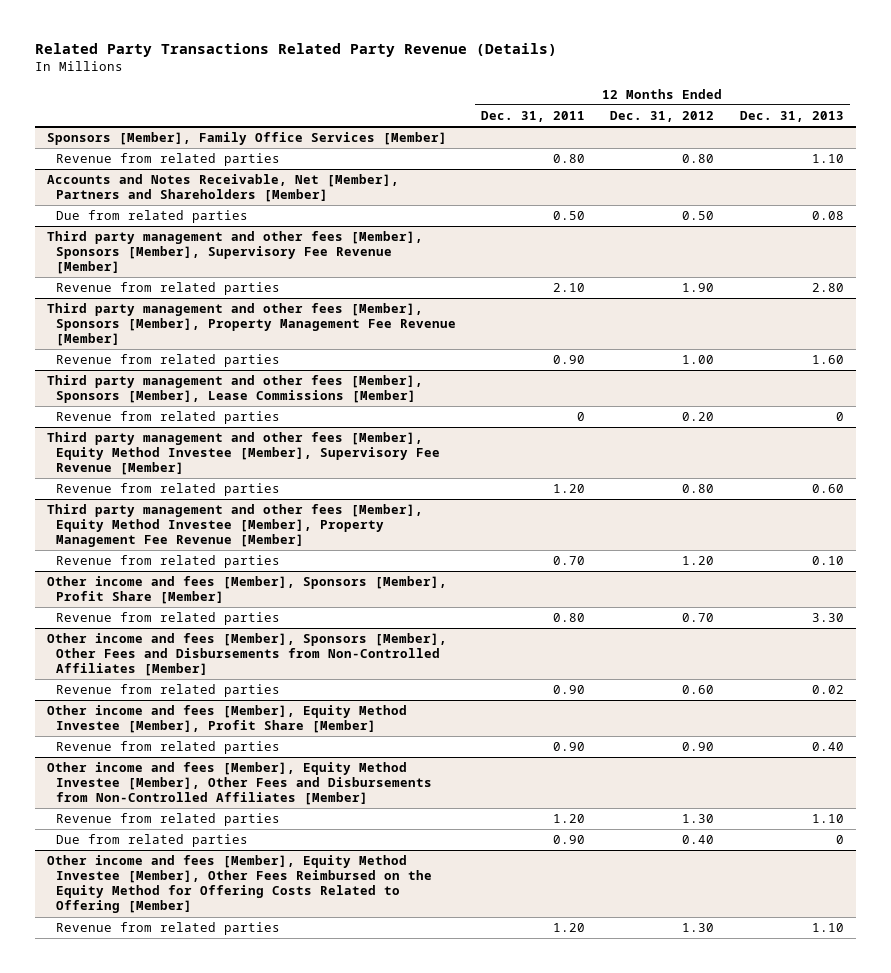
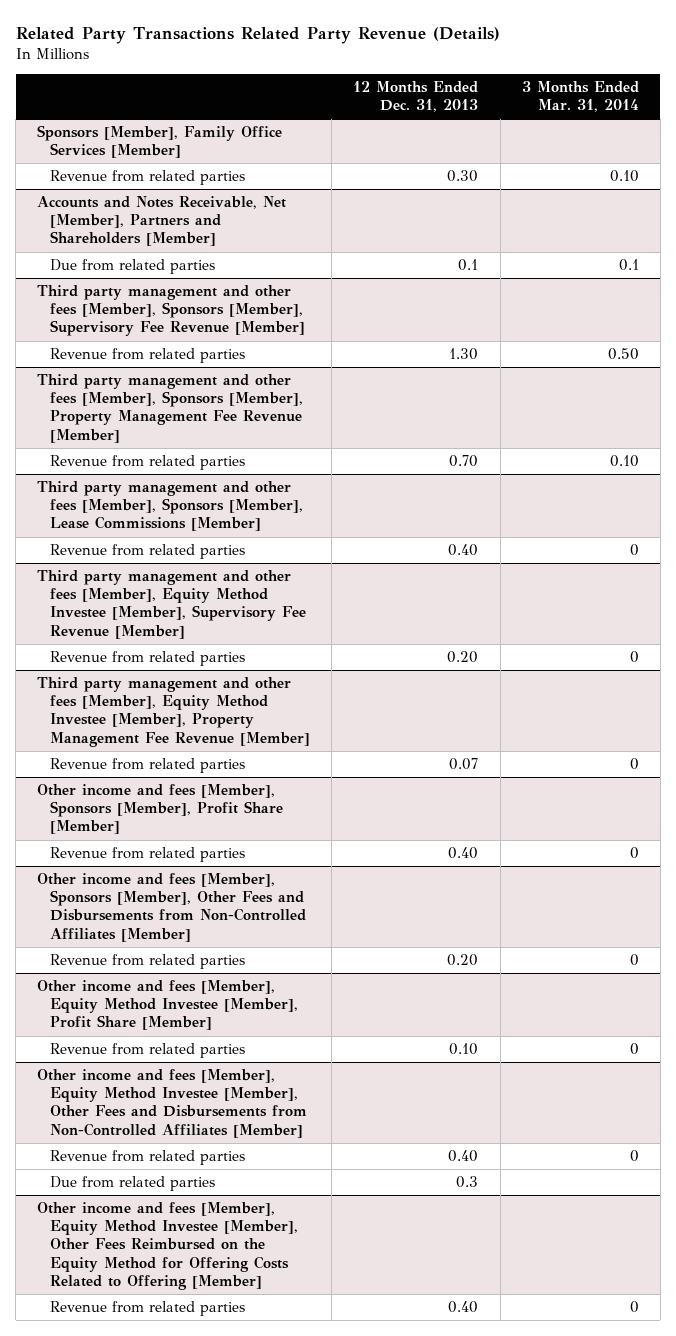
- | 12 Months Ended Dec. 31, 2011 | 12 Months Ended Dec. 31, 2012 | 12 Months Ended Dec. 31, 2013
+ | 12 Months Ended Dec. 31, 2013 | 3 Months Ended Mar. 31, 2014
@ Sponsors [Member], Family Office Services [Member]
- Revenue from related parties | 0.80 | 0.80 | 1.10
+ Revenue from related parties | 0.30 | 0.10
@ Accounts and Notes Receivable, Net [Member], Partners and Shareholders [Member]
- Due from related parties | 0.50 | 0.50 | 0.08
+ Due from related parties | 0.1 | 0.1
@ Third party management and other fees [Member], Sponsors [Member], Supervisory Fee Revenue [Member]
- Revenue from related parties | 2.10 | 1.90 | 2.80
+ Revenue from related parties | 1.30 | 0.50
@ Third party management and other fees [Member], Sponsors [Member], Property Management Fee Revenue [Member]
- Revenue from related parties | 0.90 | 1.00 | 1.60
+ Revenue from related parties | 0.70 | 0.10
@ Third party management and other fees [Member], Sponsors [Member], Lease Commissions [Member]
- Revenue from related parties | 0 | 0.20 | 0
+ Revenue from related parties | 0.40 | 0
@ Third party management and other fees [Member], Equity Method Investee [Member], Supervisory Fee Revenue [Member]
- Revenue from related parties | 1.20 | 0.80 | 0.60
+ Revenue from related parties | 0.20 | 0
@ Third party management and other fees [Member], Equity Method Investee [Member], Property Management Fee Revenue [Member]
- Revenue from related parties | 0.70 | 1.20 | 0.10
+ Revenue from related parties | 0.07 | 0
@ Other income and fees [Member], Sponsors [Member], Profit Share [Member]
- Revenue from related parties | 0.80 | 0.70 | 3.30
+ Revenue from related parties | 0.40 | 0
@ Other income and fees [Member], Sponsors [Member], Other Fees and Disbursements from Non-Controlled Affiliates [Member]
- Revenue from related parties | 0.90 | 0.60 | 0.02
+ Revenue from related parties | 0.20 | 0
@ Other income and fees [Member], Equity Method Investee [Member], Profit Share [Member]
- Revenue from related parties | 0.90 | 0.90 | 0.40
+ Revenue from related parties | 0.10 | 0
@ Other income and fees [Member], Equity Method Investee [Member], Other Fees and Disbursements from Non-Controlled Affiliates [Member]
- Revenue from related parties | 1.20 | 1.30 | 1.10
- Due from related parties | 0.90 | 0.40 | 0
+ Revenue from related parties | 0.40 | 0
+ Due from related parties | 0.3 |
@ Other income and fees [Member], Equity Method Investee [Member], Other Fees Reimbursed on the Equity Method for Offering Costs Related to Offering [Member]
- Revenue from related parties | 1.20 | 1.30 | 1.10
+ Revenue from related parties | 0.40 | 0

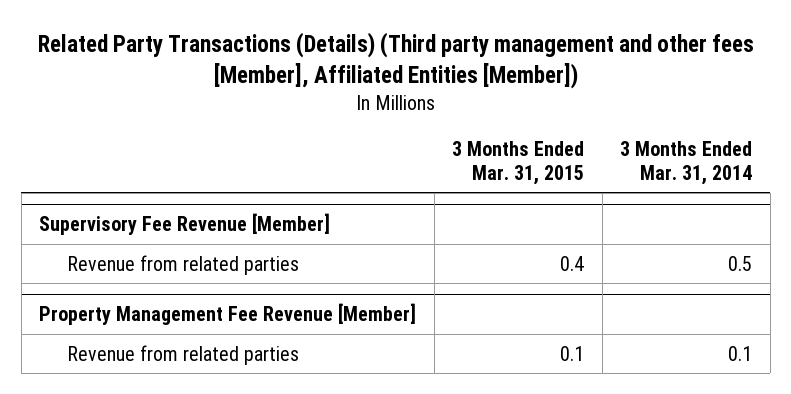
- Related Party Transactions Related Party Revenue (Details)
+ Related Party Transactions (Details) (Third party management and other fees [Member], Affiliated Entities [Member])
- | 12 Months Ended Dec. 31, 2013 | 3 Months Ended Mar. 31, 2014
+ | 3 Months Ended Mar. 31, 2015 | 3 Months Ended Mar. 31, 2014
- Sponsors [Member], Family Office Services [Member]
- Revenue from related parties | 0.30 | 0.10
- Accounts and Notes Receivable, Net [Member], Partners and Shareholders [Member]
- Due from related parties | 0.1 | 0.1
- Third party management and other fees [Member], Sponsors [Member], Supervisory Fee Revenue [Member]
- Revenue from related parties | 1.30 | 0.50
- Third party management and other fees [Member], Sponsors [Member], Property Management Fee Revenue [Member]
- Revenue from related parties | 0.70 | 0.10
- Third party management and other fees [Member], Sponsors [Member], Lease Commissions [Member]
- Revenue from related parties | 0.40 | 0
- Third party management and other fees [Member], Equity Method Investee [Member], Supervisory Fee Revenue [Member]
- Revenue from related parties | 0.20 | 0
- Third party management and other fees [Member], Equity Method Investee [Member], Property Management Fee Revenue [Member]
- Revenue from related parties | 0.07 | 0
- Other income and fees [Member], Sponsors [Member], Profit Share [Member]
- Revenue from related parties | 0.40 | 0
- Other income and fees [Member], Sponsors [Member], Other Fees and Disbursements from Non-Controlled Affiliates [Member]
- Revenue from related parties | 0.20 | 0
- Other income and fees [Member], Equity Method Investee [Member], Profit Share [Member]
- Revenue from related parties | 0.10 | 0
- Other income and fees [Member], Equity Method Investee [Member], Other Fees and Disbursements from Non-Controlled Affiliates [Member]
- Revenue from related parties | 0.40 | 0
- Due from related parties | 0.3 |
- Other income and fees [Member], Equity Method Investee [Member], Other Fees Reimbursed on the Equity Method for Offering Costs Related to Offering [Member]
- Revenue from related parties | 0.40 | 0
+ Supervisory Fee Revenue [Member]
+ Revenue from related parties | 0.4 | 0.5
+ Property Management Fee Revenue [Member]
+ Revenue from related parties | 0.1 | 0.1

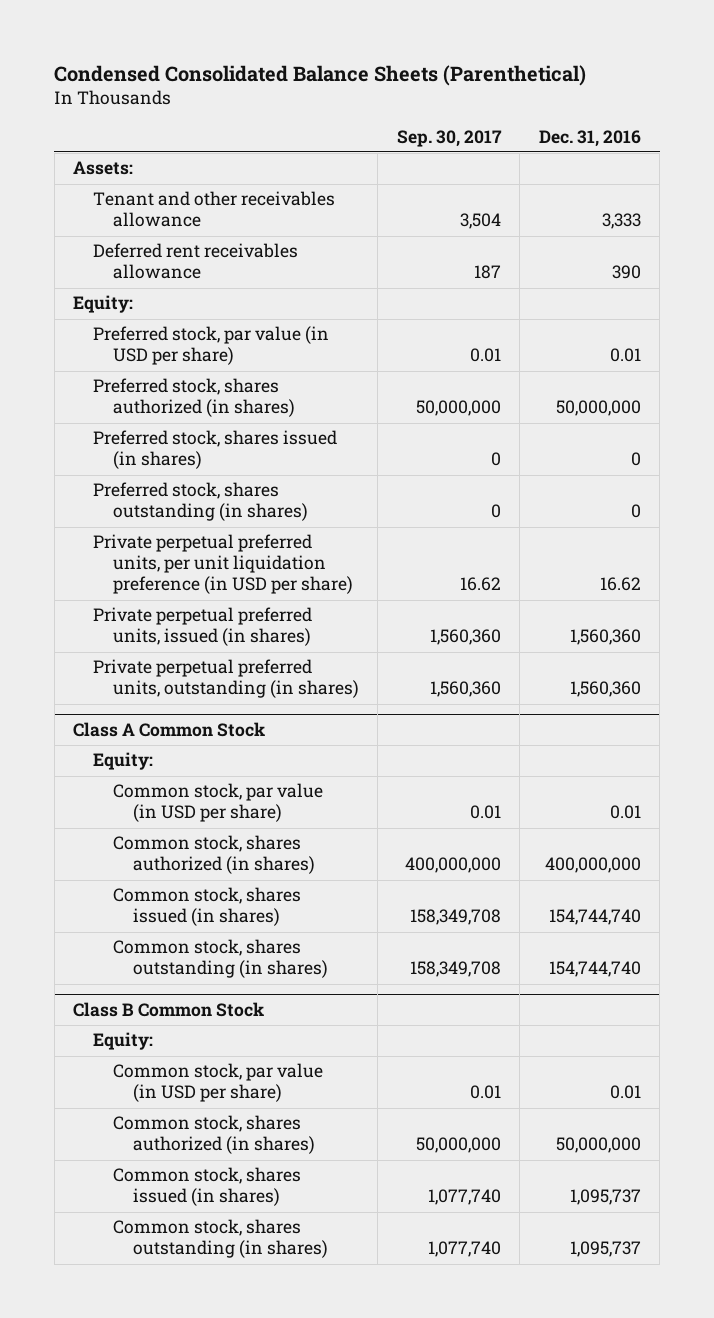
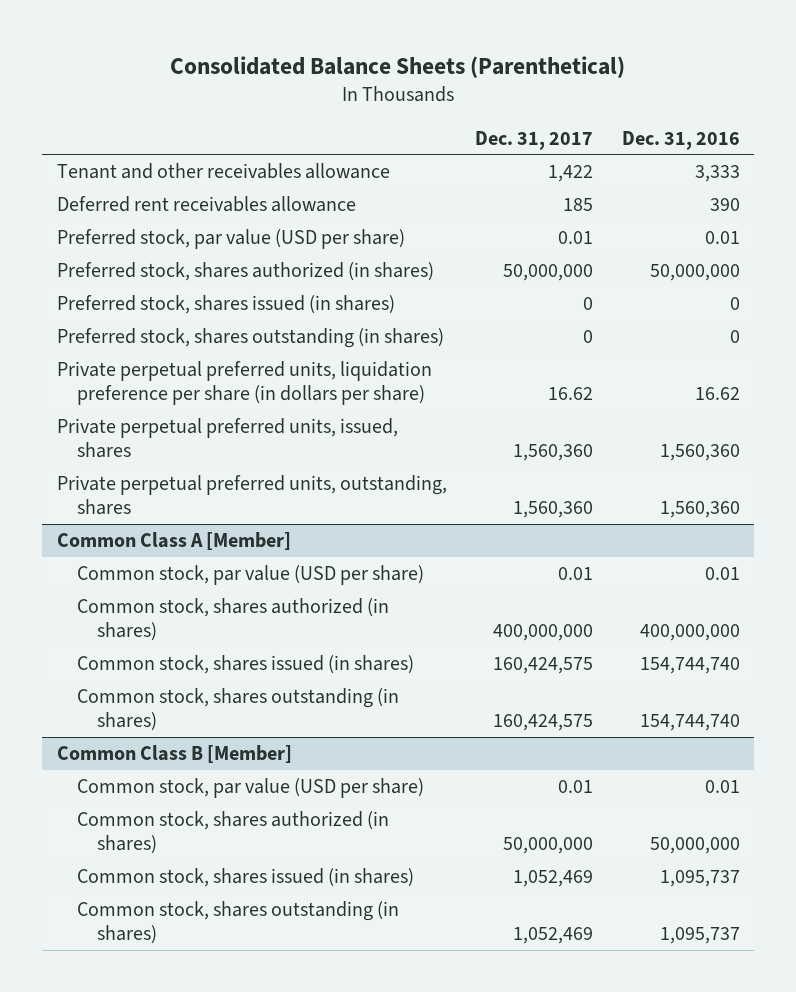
- Condensed Consolidated Balance Sheets (Parenthetical)
+ Consolidated Balance Sheets (Parenthetical)
- | Sep. 30, 2017 | Dec. 31, 2016
+ | Dec. 31, 2017 | Dec. 31, 2016
- Assets:
- Equity:
- Preferred stock, par value (in USD per share) | 0.01 | 0.01
+ Preferred stock, par value (USD per share) | 0.01 | 0.01
- Private perpetual preferred units, per unit liquidation preference (in USD per share) | 16.62 | 16.62
- Private perpetual preferred units, issued (in shares) | 1,560,360 | 1,560,360
- Private perpetual preferred units, outstanding (in shares) | 1,560,360 | 1,560,360
- Class A Common Stock
- Equity:
- Common stock, par value (in USD per share) | 0.01 | 0.01
+ Private perpetual preferred units, liquidation preference per share (in dollars per share) | 16.62 | 16.62
+ Private perpetual preferred units, issued, shares | 1,560,360 | 1,560,360
+ Private perpetual preferred units, outstanding, shares | 1,560,360 | 1,560,360
+ Common Class A [Member]
+ Common stock, par value (USD per share) | 0.01 | 0.01
- Class B Common Stock
- Equity:
- Common stock, par value (in USD per share) | 0.01 | 0.01
+ Common Class B [Member]
+ Common stock, par value (USD per share) | 0.01 | 0.01

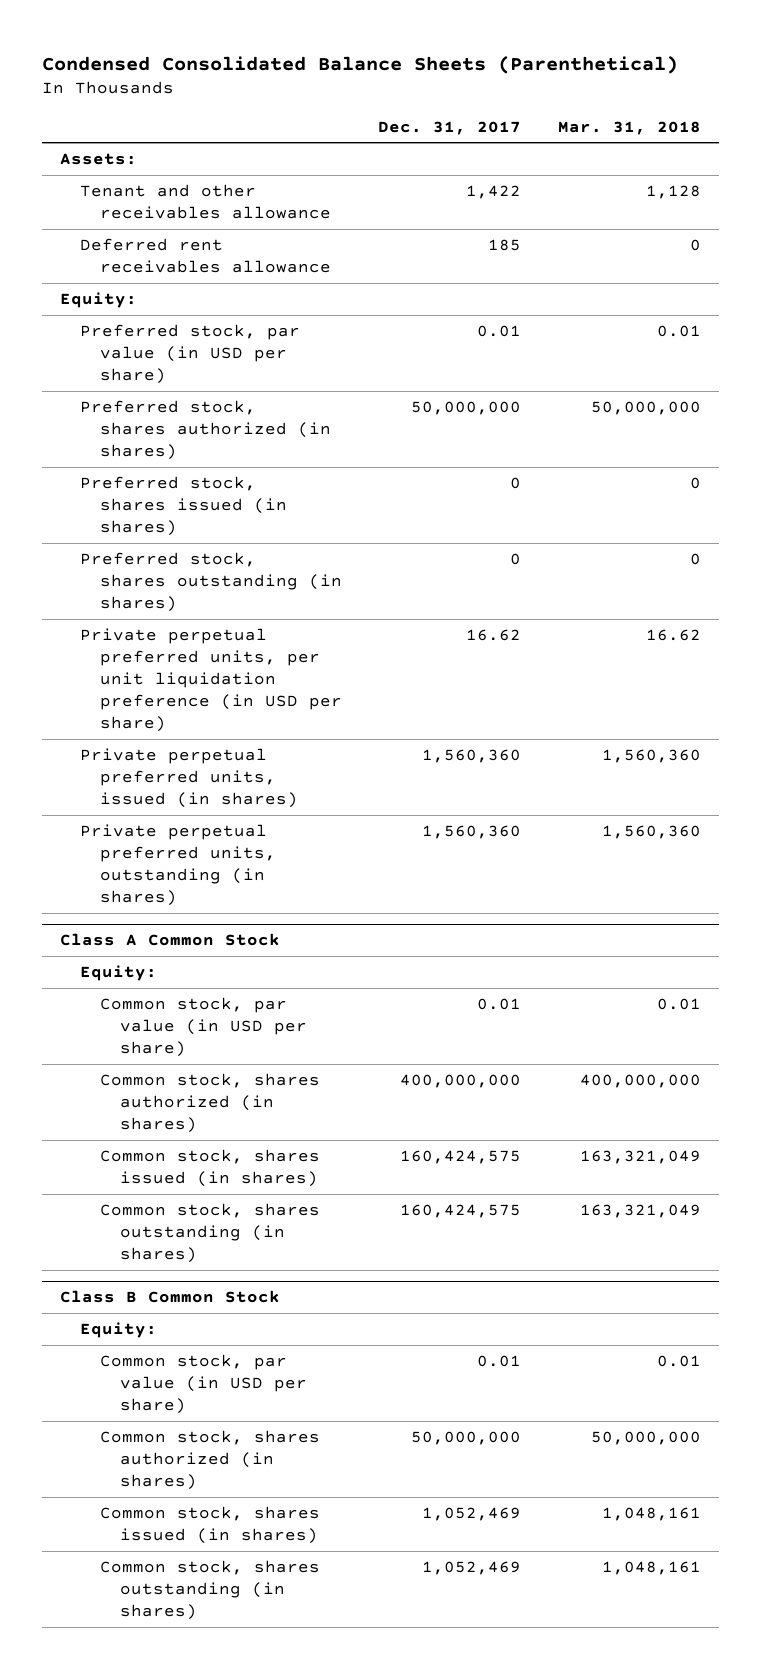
- Consolidated Balance Sheets (Parenthetical)
+ Condensed Consolidated Balance Sheets (Parenthetical)
- | Dec. 31, 2017 | Dec. 31, 2016
+ | Dec. 31, 2017 | Mar. 31, 2018
+ Assets:
- Preferred stock, par value (USD per share) | 0.01 | 0.01
+ Equity:
+ Preferred stock, par value (in USD per share) | 0.01 | 0.01
- Private perpetual preferred units, liquidation preference per share (in dollars per share) | 16.62 | 16.62
- Private perpetual preferred units, issued, shares | 1,560,360 | 1,560,360
- Private perpetual preferred units, outstanding, shares | 1,560,360 | 1,560,360
- Common Class A [Member]
- Common stock, par value (USD per share) | 0.01 | 0.01
+ Private perpetual preferred units, per unit liquidation preference (in USD per share) | 16.62 | 16.62
+ Private perpetual preferred units, issued (in shares) | 1,560,360 | 1,560,360
+ Private perpetual preferred units, outstanding (in shares) | 1,560,360 | 1,560,360
+ Class A Common Stock
+ Equity:
+ Common stock, par value (in USD per share) | 0.01 | 0.01
- Common Class B [Member]
- Common stock, par value (USD per share) | 0.01 | 0.01
+ Class B Common Stock
+ Equity:
+ Common stock, par value (in USD per share) | 0.01 | 0.01

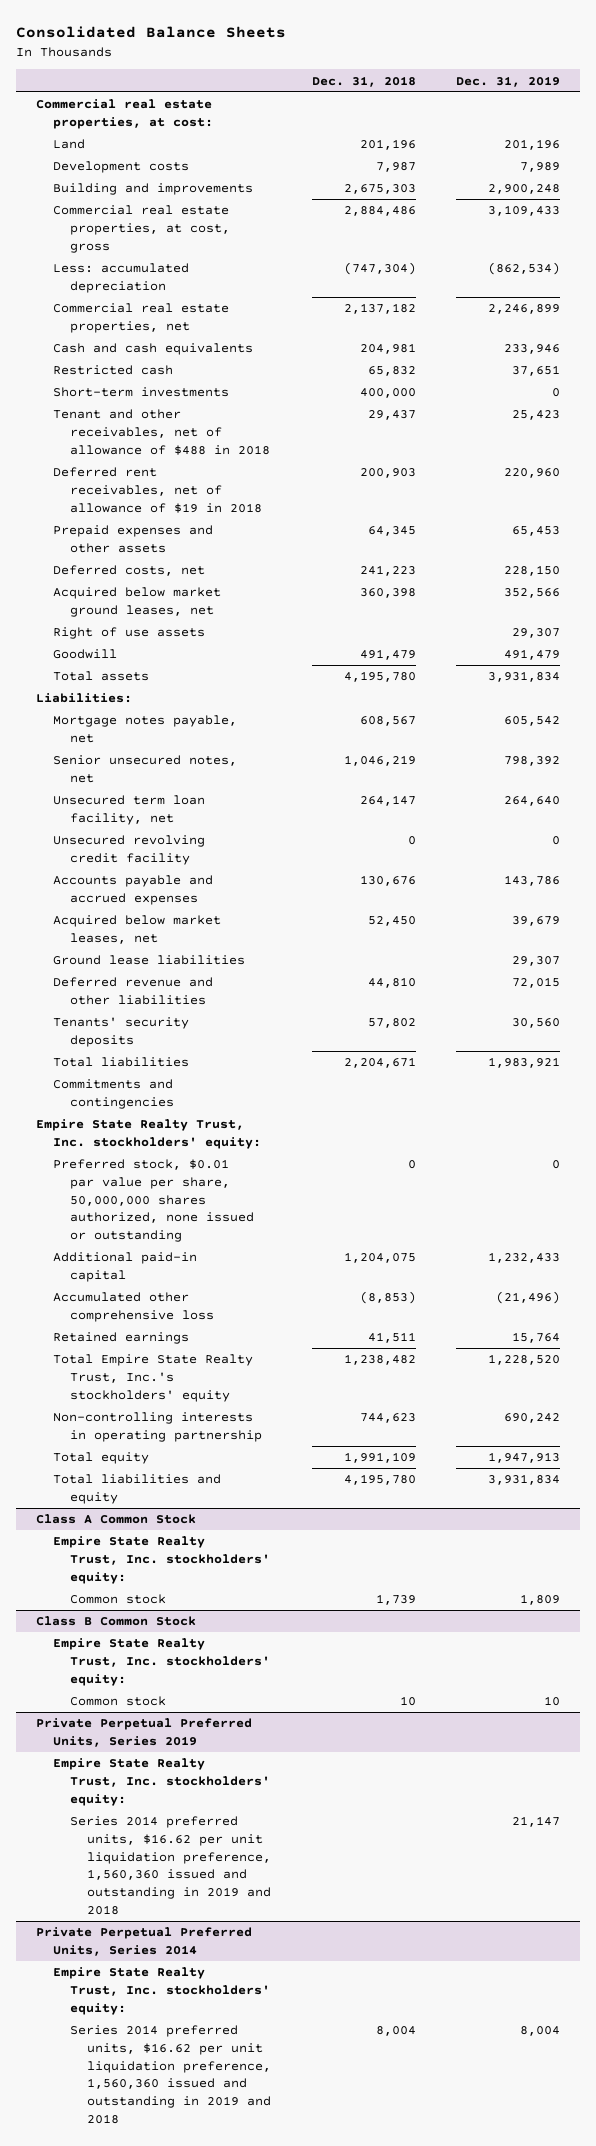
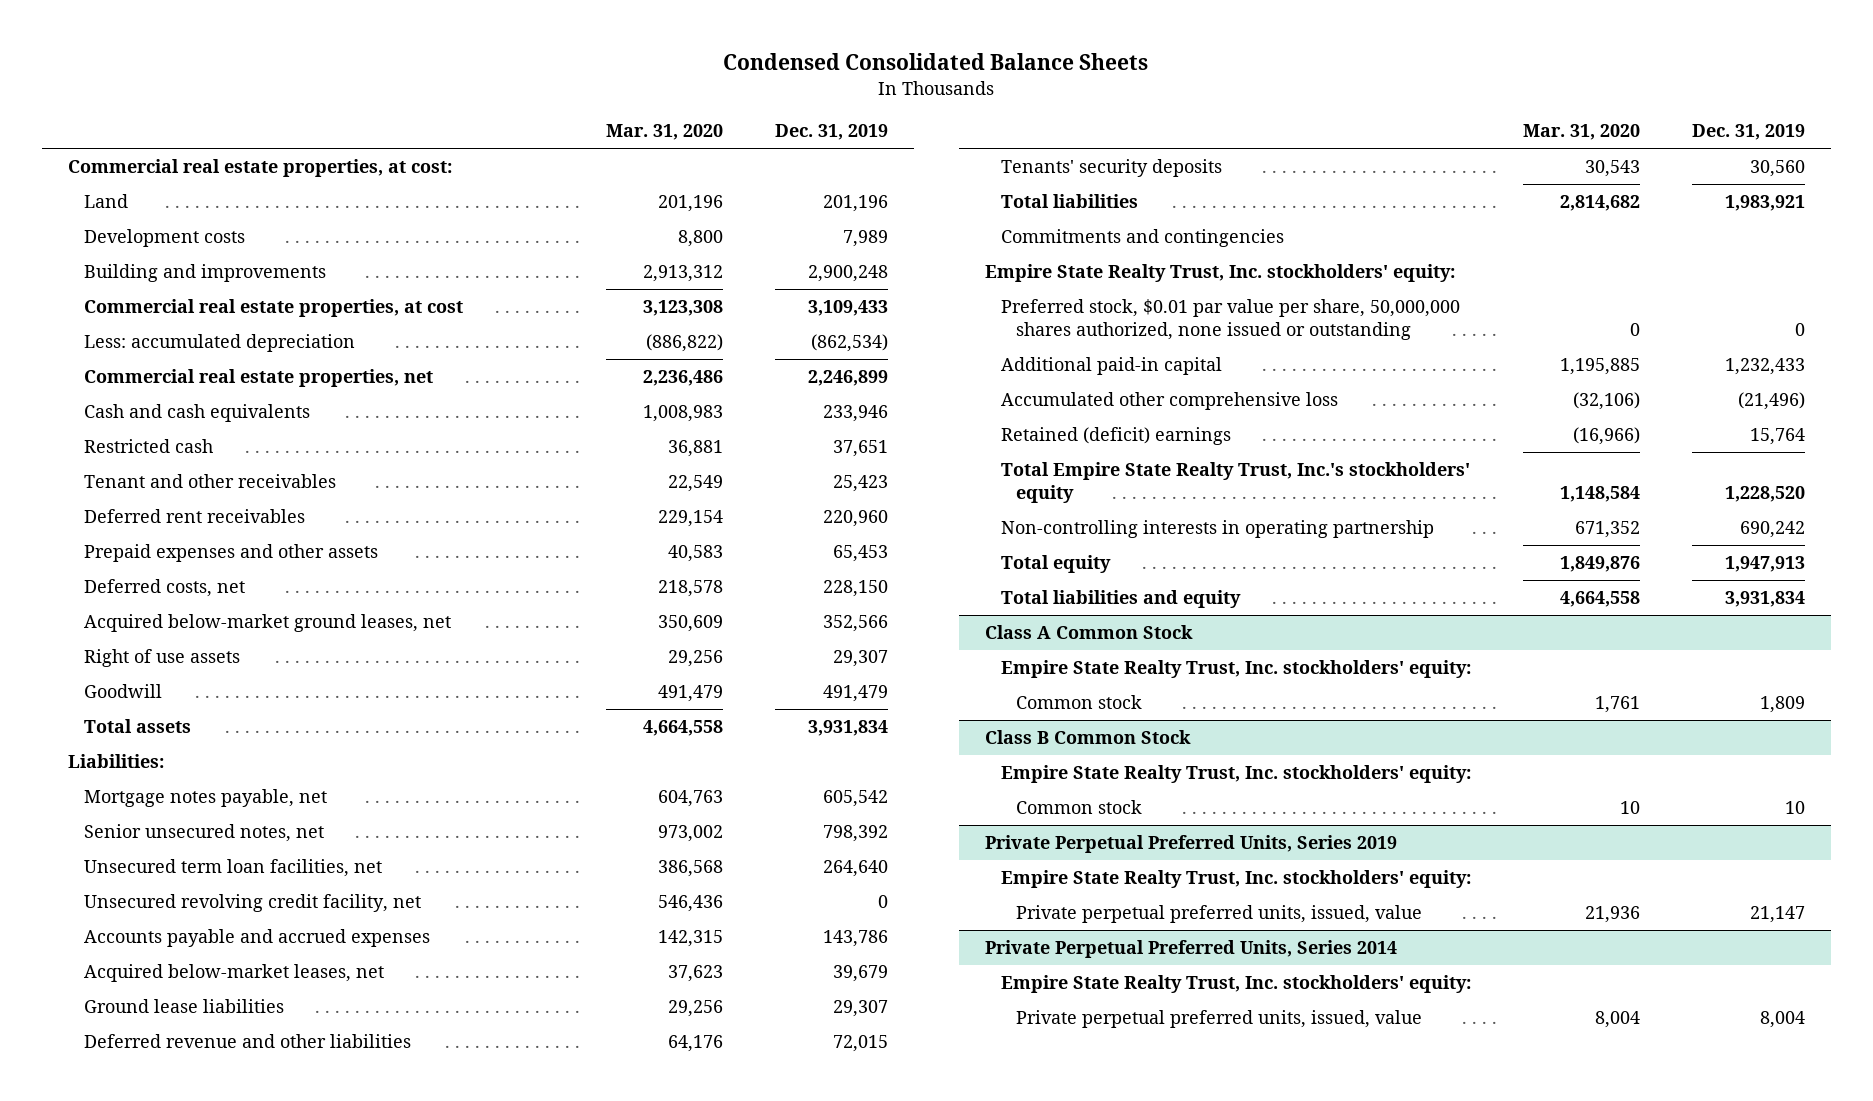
- Consolidated Balance Sheets
+ Condensed Consolidated Balance Sheets
- | Dec. 31, 2018 | Dec. 31, 2019
+ | Mar. 31, 2020 | Dec. 31, 2019
- Commercial real estate properties, at cost, gross | 2,884,486 | 3,109,433
+ Commercial real estate properties, at cost | 3,123,308 | 3,109,433
- Short-term investments | 400,000 | 0
- Tenant and other receivables, net of allowance of $488 in 2018 | 29,437 | 25,423
- Deferred rent receivables, net of allowance of $19 in 2018 | 200,903 | 220,960
+ Tenant and other receivables | 22,549 | 25,423
+ Deferred rent receivables | 229,154 | 220,960
- Acquired below market ground leases, net | 360,398 | 352,566
+ Acquired below-market ground leases, net | 350,609 | 352,566
- Unsecured term loan facility, net | 264,147 | 264,640
- Unsecured revolving credit facility | 0 | 0
+ Unsecured term loan facilities, net | 386,568 | 264,640
+ Unsecured revolving credit facility, net | 546,436 | 0
- Acquired below market leases, net | 52,450 | 39,679
+ Acquired below-market leases, net | 37,623 | 39,679
- Retained earnings | 41,511 | 15,764
+ Retained (deficit) earnings | (16,966) | 15,764
@ Private Perpetual Preferred Units, Series 2019
- Series 2014 preferred units, $16.62 per unit liquidation preference, 1,560,360 issued and outstanding in 2019 and 2018 | | 21,147
+ Private perpetual preferred units, issued, value | 21,936 | 21,147
@ Private Perpetual Preferred Units, Series 2014
- Series 2014 preferred units, $16.62 per unit liquidation preference, 1,560,360 issued and outstanding in 2019 and 2018 | 8,004 | 8,004
+ Private perpetual preferred units, issued, value | 8,004 | 8,004

